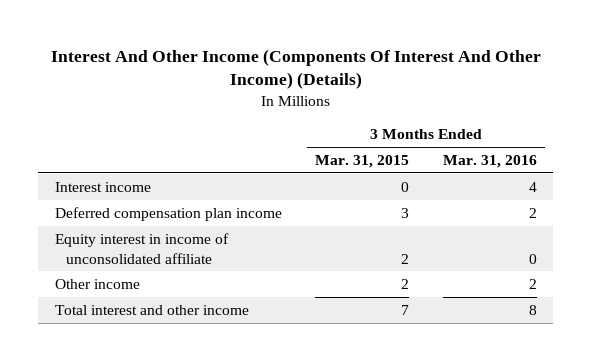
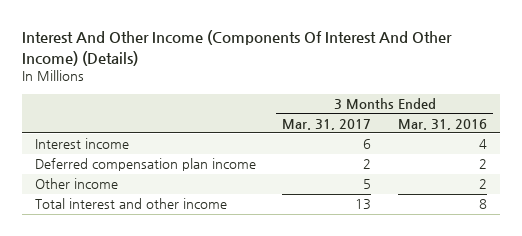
- | 3 Months Ended Mar. 31, 2015 | 3 Months Ended Mar. 31, 2016
+ | 3 Months Ended Mar. 31, 2017 | 3 Months Ended Mar. 31, 2016
- Equity interest in income of unconsolidated affiliate | 2 | 0

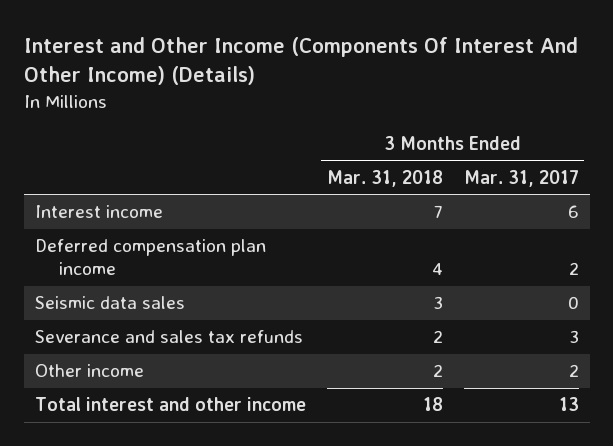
- Interest And Other Income (Components Of Interest And Other Income) (Details)
+ Interest and Other Income (Components Of Interest And Other Income) (Details)
- | 3 Months Ended Mar. 31, 2017 | 3 Months Ended Mar. 31, 2016
+ | 3 Months Ended Mar. 31, 2018 | 3 Months Ended Mar. 31, 2017
- Other income | 5 | 2
+ Seismic data sales | 3 | 0
+ Severance and sales tax refunds | 2 | 3
+ Other income | 2 | 2

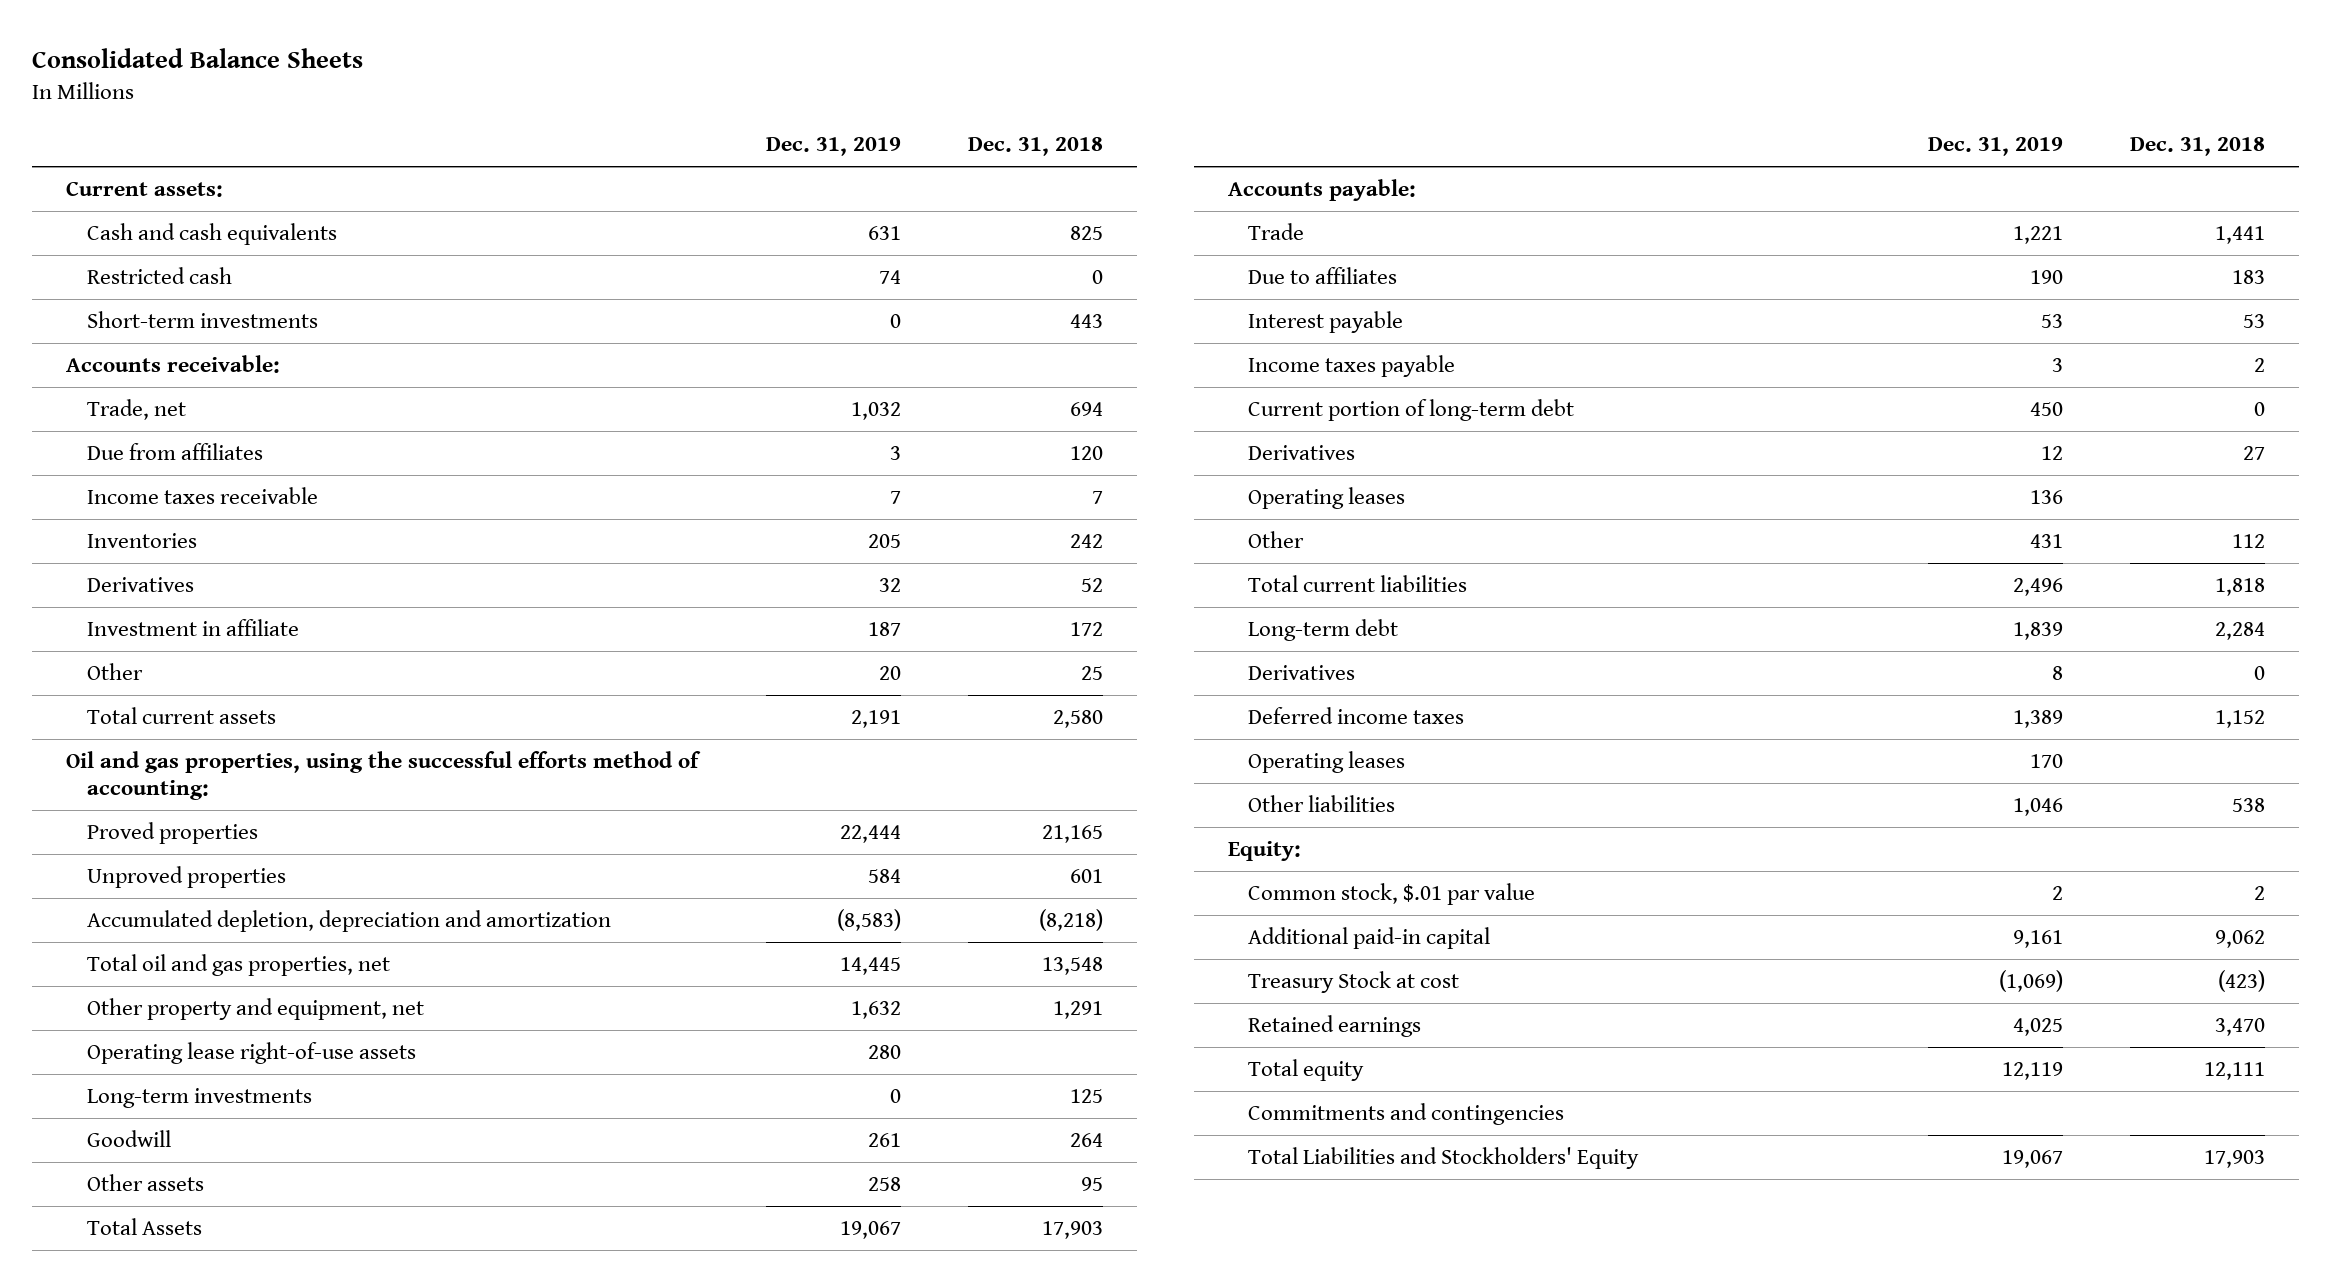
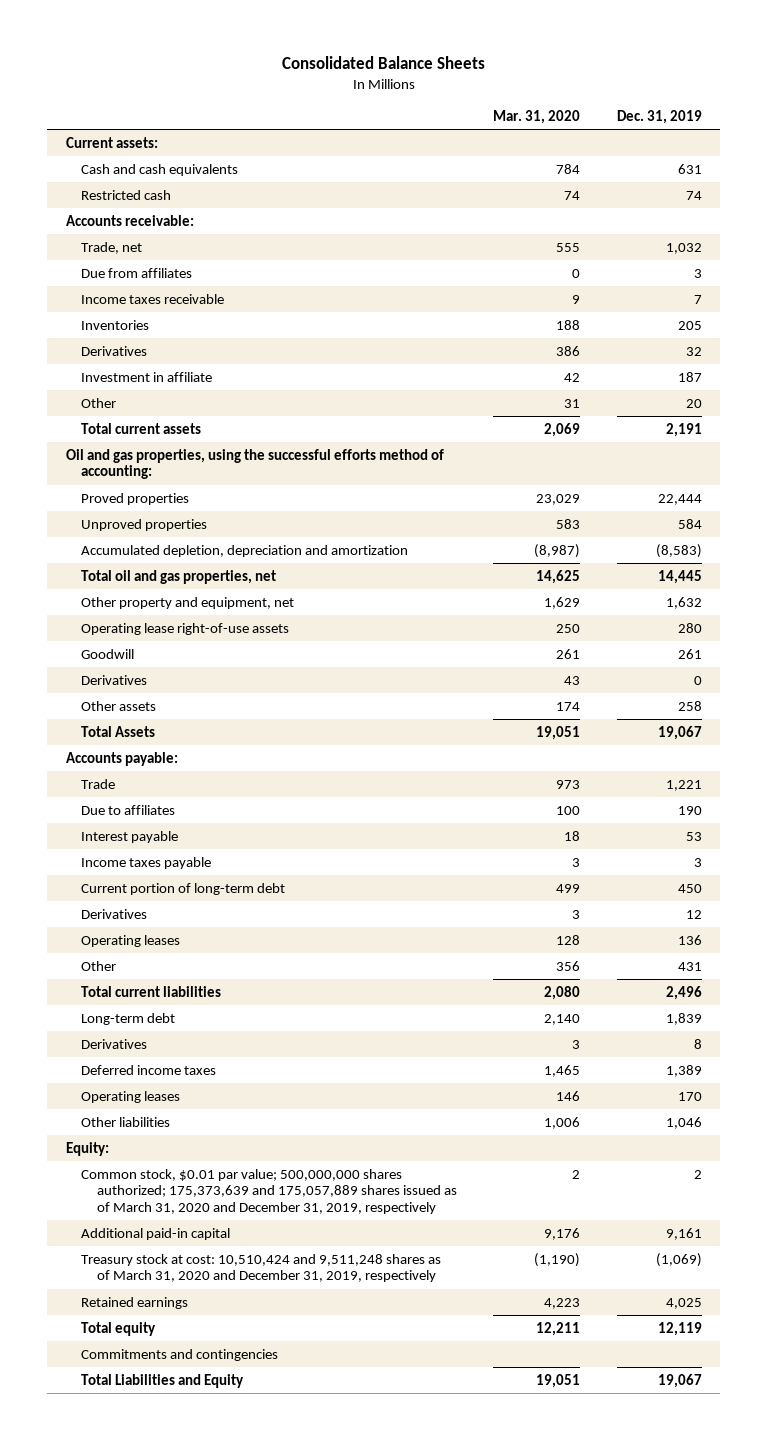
- | Dec. 31, 2019 | Dec. 31, 2018
+ | Mar. 31, 2020 | Dec. 31, 2019
- Short-term investments | 0 | 443
- Long-term investments | 0 | 125
+ Derivatives | 43 | 0
- Common stock, $.01 par value | 2 | 2
+ Common stock, $0.01 par value; 500,000,000 shares authorized; 175,373,639 and 175,057,889 shares issued as of March 31, 2020 and December 31, 2019, respectively | 2 | 2
- Treasury Stock at cost | (1,069) | (423)
+ Treasury stock at cost: 10,510,424 and 9,511,248 shares as of March 31, 2020 and December 31, 2019, respectively | (1,190) | (1,069)
- Total Liabilities and Stockholders' Equity | 19,067 | 17,903
+ Total Liabilities and Equity | 19,051 | 19,067

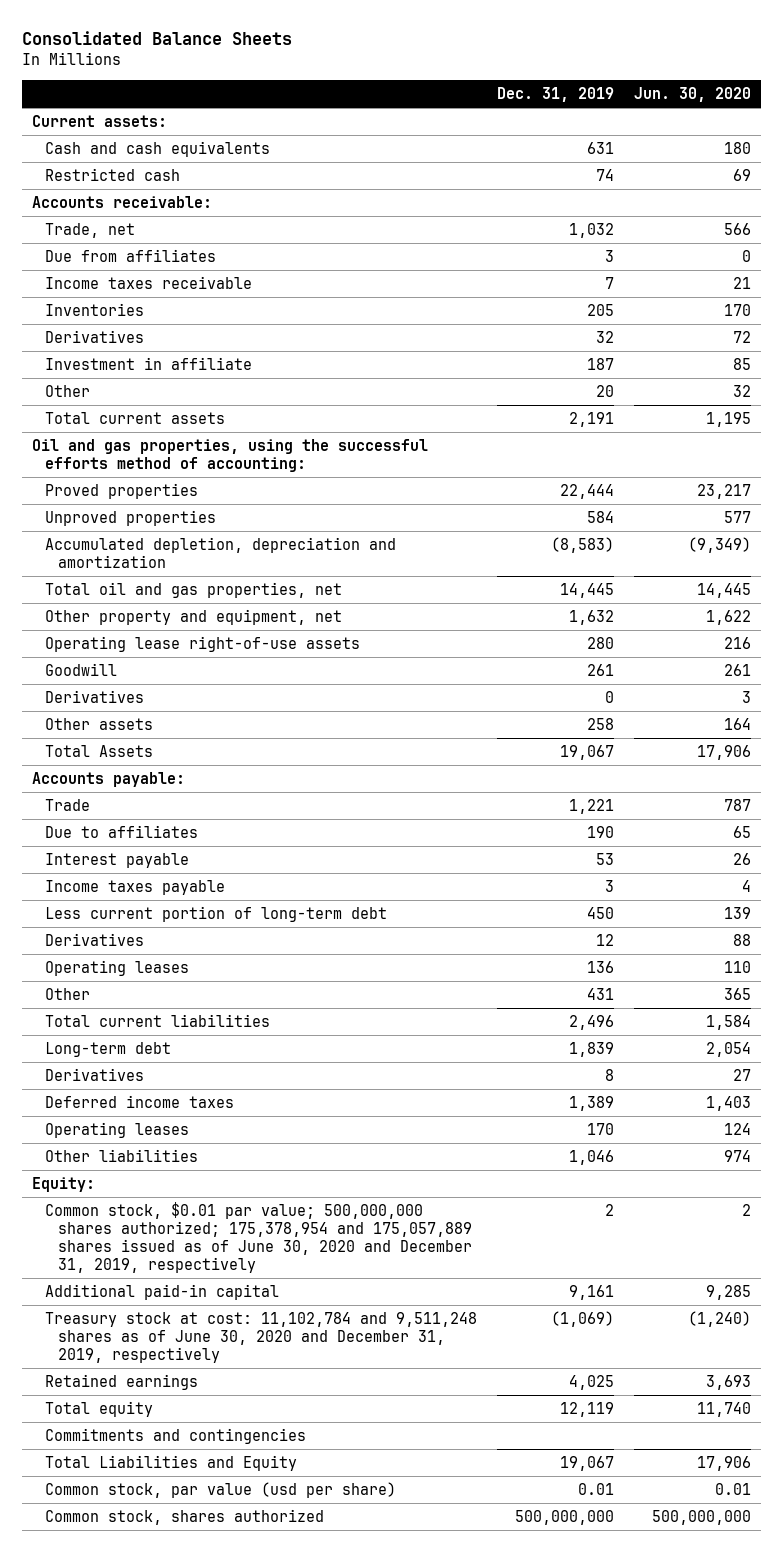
- | Mar. 31, 2020 | Dec. 31, 2019
+ | Dec. 31, 2019 | Jun. 30, 2020
- Current portion of long-term debt | 499 | 450
+ Less current portion of long-term debt | 450 | 139
- Common stock, $0.01 par value; 500,000,000 shares authorized; 175,373,639 and 175,057,889 shares issued as of March 31, 2020 and December 31, 2019, respectively | 2 | 2
+ Common stock, $0.01 par value; 500,000,000 shares authorized; 175,378,954 and 175,057,889 shares issued as of June 30, 2020 and December 31, 2019, respectively | 2 | 2
- Treasury stock at cost: 10,510,424 and 9,511,248 shares as of March 31, 2020 and December 31, 2019, respectively | (1,190) | (1,069)
+ Treasury stock at cost: 11,102,784 and 9,511,248 shares as of June 30, 2020 and December 31, 2019, respectively | (1,069) | (1,240)
+ Common stock, par value (usd per share) | 0.01 | 0.01
+ Common stock, shares authorized | 500,000,000 | 500,000,000

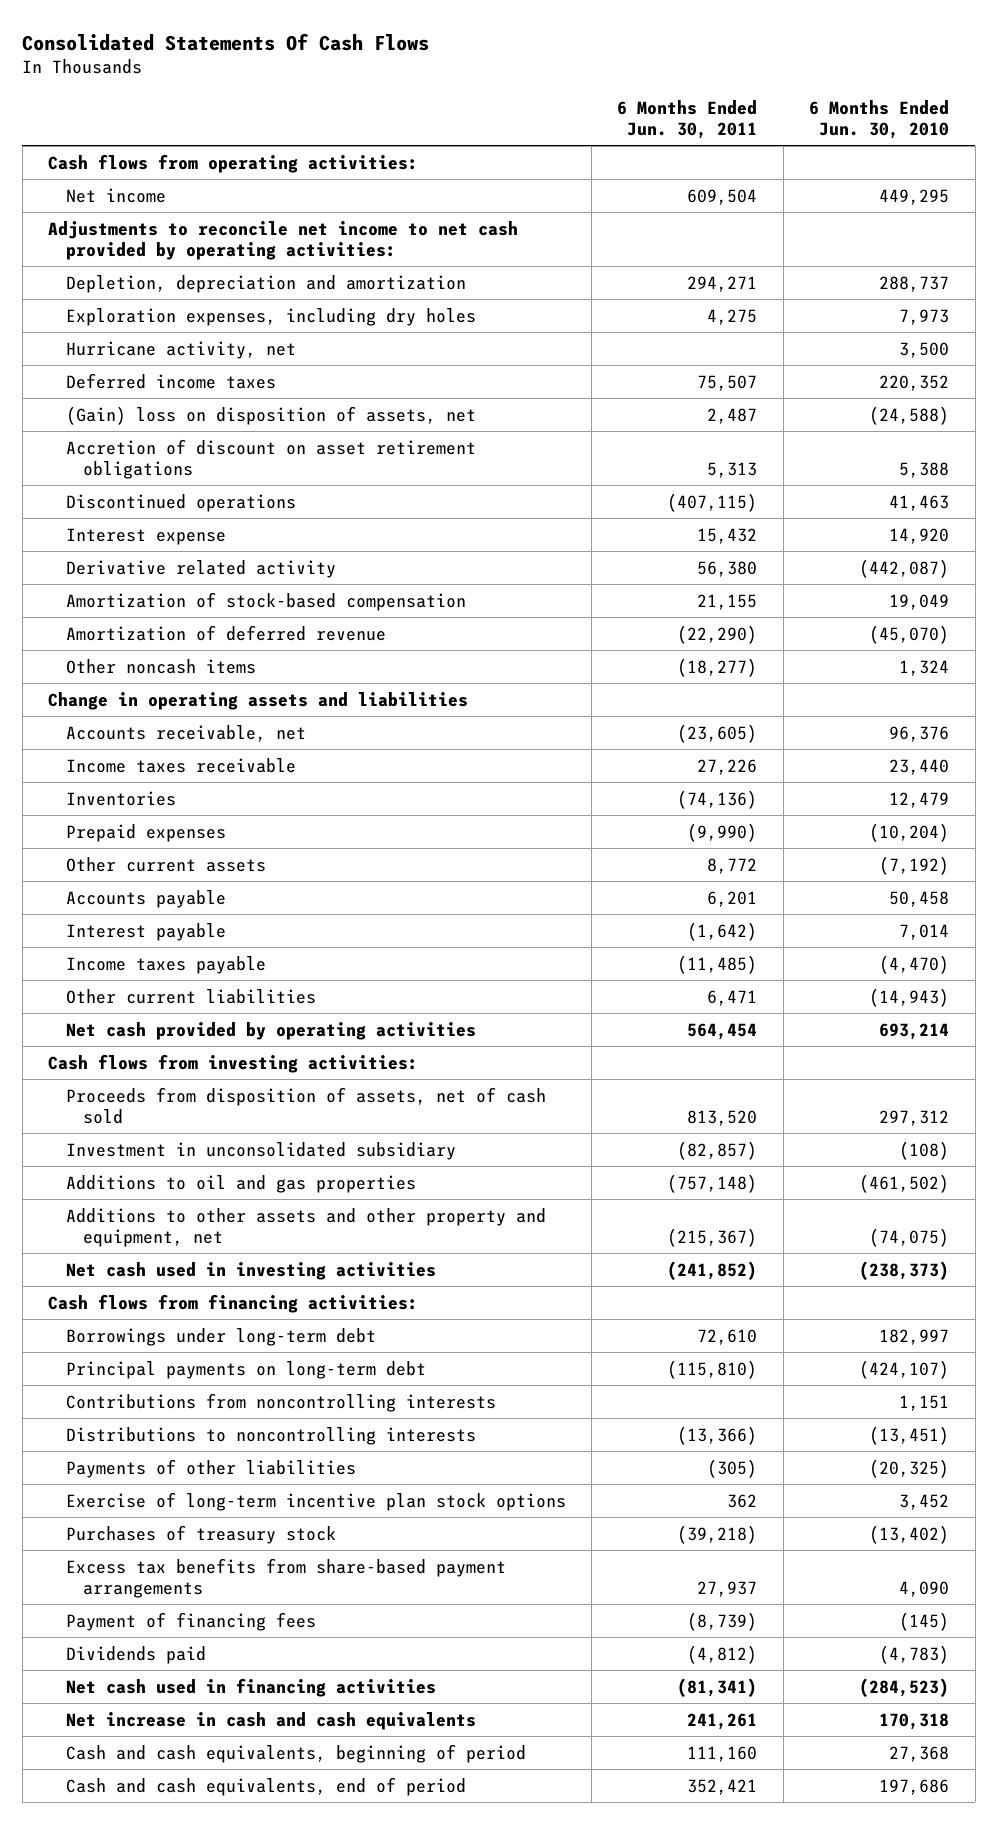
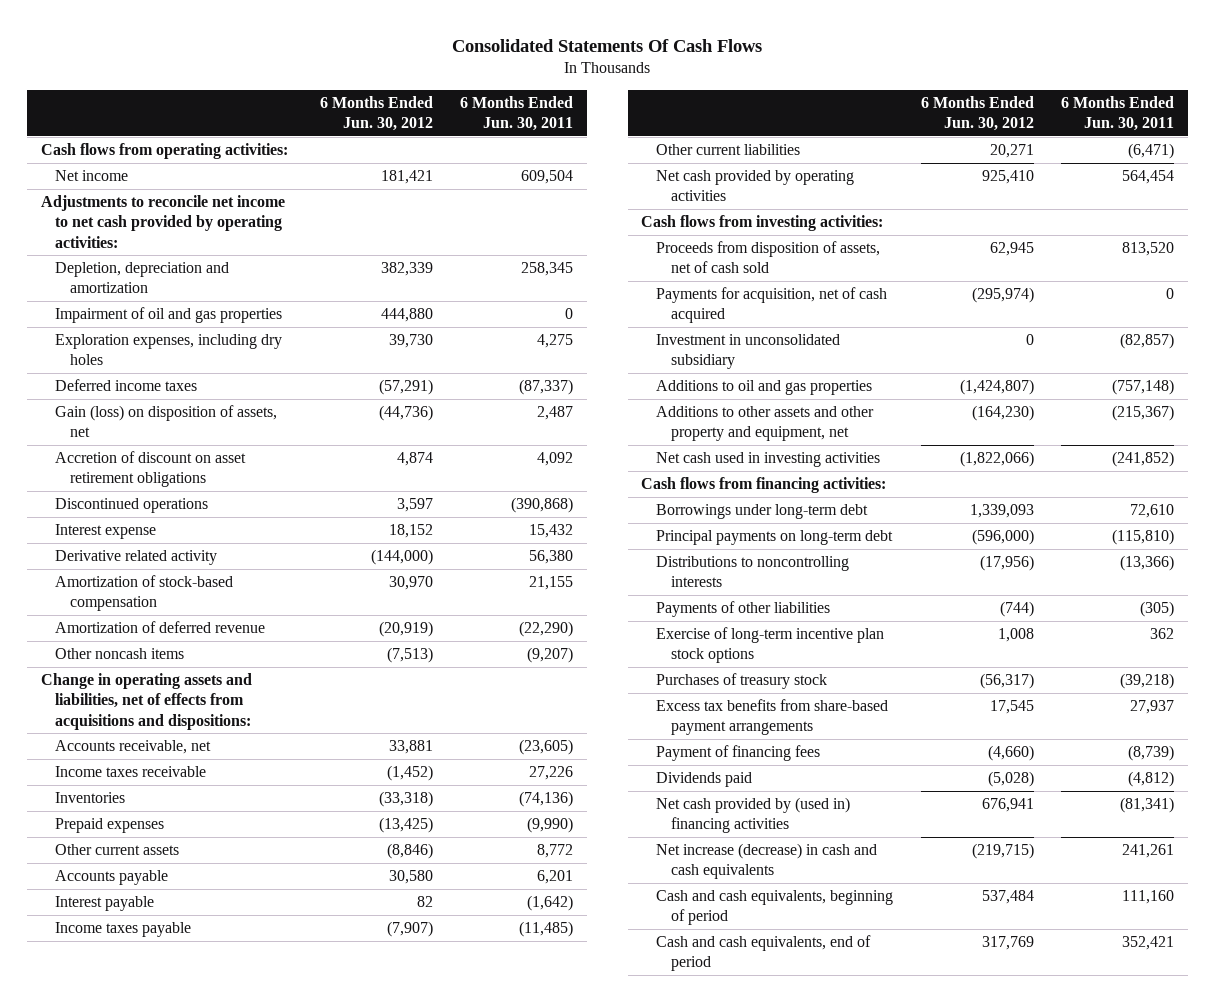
- | 6 Months Ended Jun. 30, 2011 | 6 Months Ended Jun. 30, 2010
+ | 6 Months Ended Jun. 30, 2012 | 6 Months Ended Jun. 30, 2011
- Depletion, depreciation and amortization | 294,271 | 288,737
+ Depletion, depreciation and amortization | 382,339 | 258,345
+ Impairment of oil and gas properties | 444,880 | 0
- Hurricane activity, net | | 3,500
- Deferred income taxes | 75,507 | 220,352
- (Gain) loss on disposition of assets, net | 2,487 | (24,588)
- Accretion of discount on asset retirement obligations | 5,313 | 5,388
- Discontinued operations | (407,115) | 41,463
+ Deferred income taxes | (57,291) | (87,337)
+ Gain (loss) on disposition of assets, net | (44,736) | 2,487
+ Accretion of discount on asset retirement obligations | 4,874 | 4,092
+ Discontinued operations | 3,597 | (390,868)
- Other noncash items | (18,277) | 1,324
- Change in operating assets and liabilities
+ Other noncash items | (7,513) | (9,207)
+ Change in operating assets and liabilities, net of effects from acquisitions and dispositions:
- Other current liabilities | 6,471 | (14,943)
+ Other current liabilities | 20,271 | (6,471)
+ Payments for acquisition, net of cash acquired | (295,974) | 0
- Contributions from noncontrolling interests | | 1,151
- Net cash used in financing activities | (81,341) | (284,523)
- Net increase in cash and cash equivalents | 241,261 | 170,318
+ Net cash provided by (used in) financing activities | 676,941 | (81,341)
+ Net increase (decrease) in cash and cash equivalents | (219,715) | 241,261

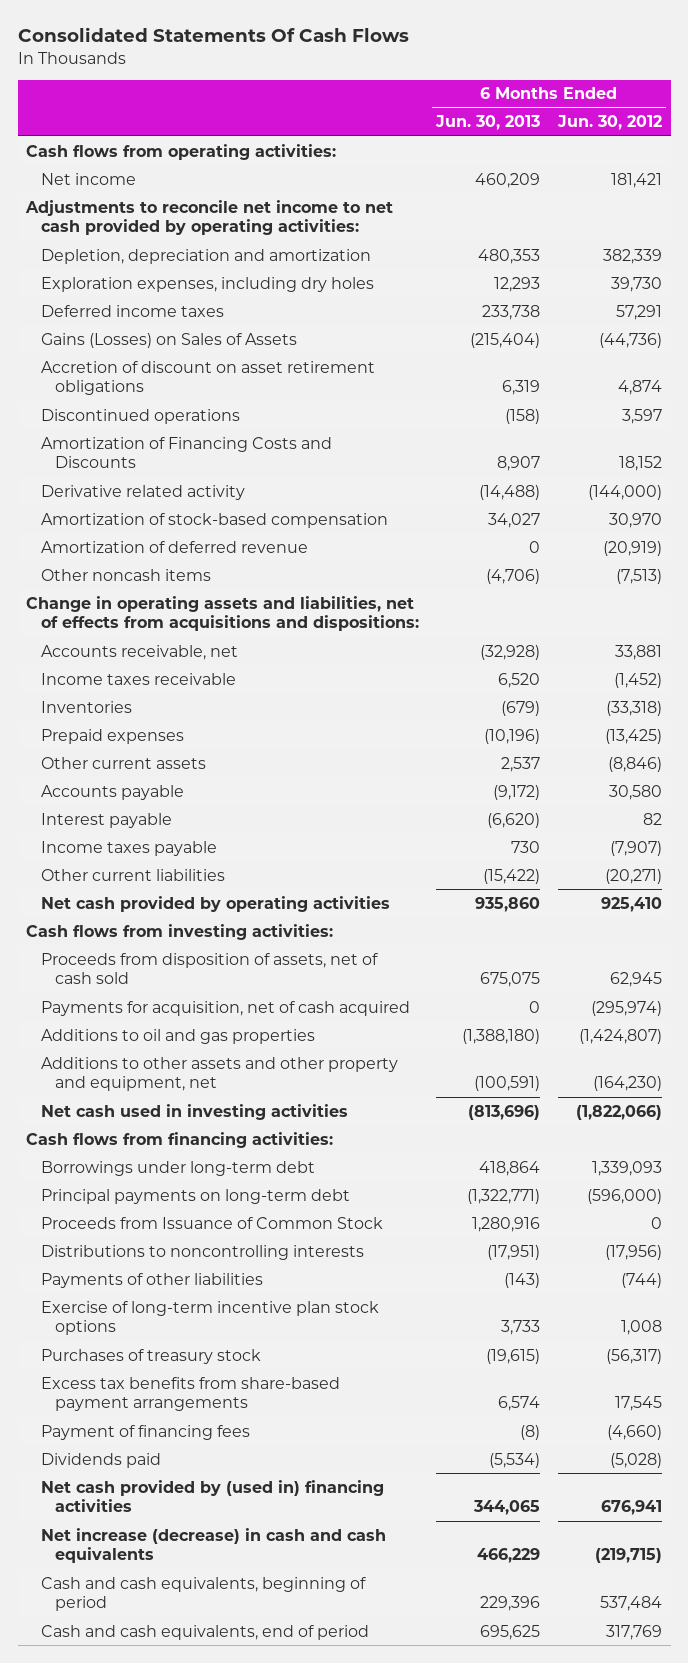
- | 6 Months Ended Jun. 30, 2012 | 6 Months Ended Jun. 30, 2011
+ | 6 Months Ended Jun. 30, 2013 | 6 Months Ended Jun. 30, 2012
- Impairment of oil and gas properties | 444,880 | 0
- Deferred income taxes | (57,291) | (87,337)
- Gain (loss) on disposition of assets, net | (44,736) | 2,487
+ Deferred income taxes | 233,738 | 57,291
+ Gains (Losses) on Sales of Assets | (215,404) | (44,736)
- Interest expense | 18,152 | 15,432
+ Amortization of Financing Costs and Discounts | 8,907 | 18,152
- Other current liabilities | 20,271 | (6,471)
+ Other current liabilities | (15,422) | (20,271)
- Investment in unconsolidated subsidiary | 0 | (82,857)
+ Proceeds from Issuance of Common Stock | 1,280,916 | 0

